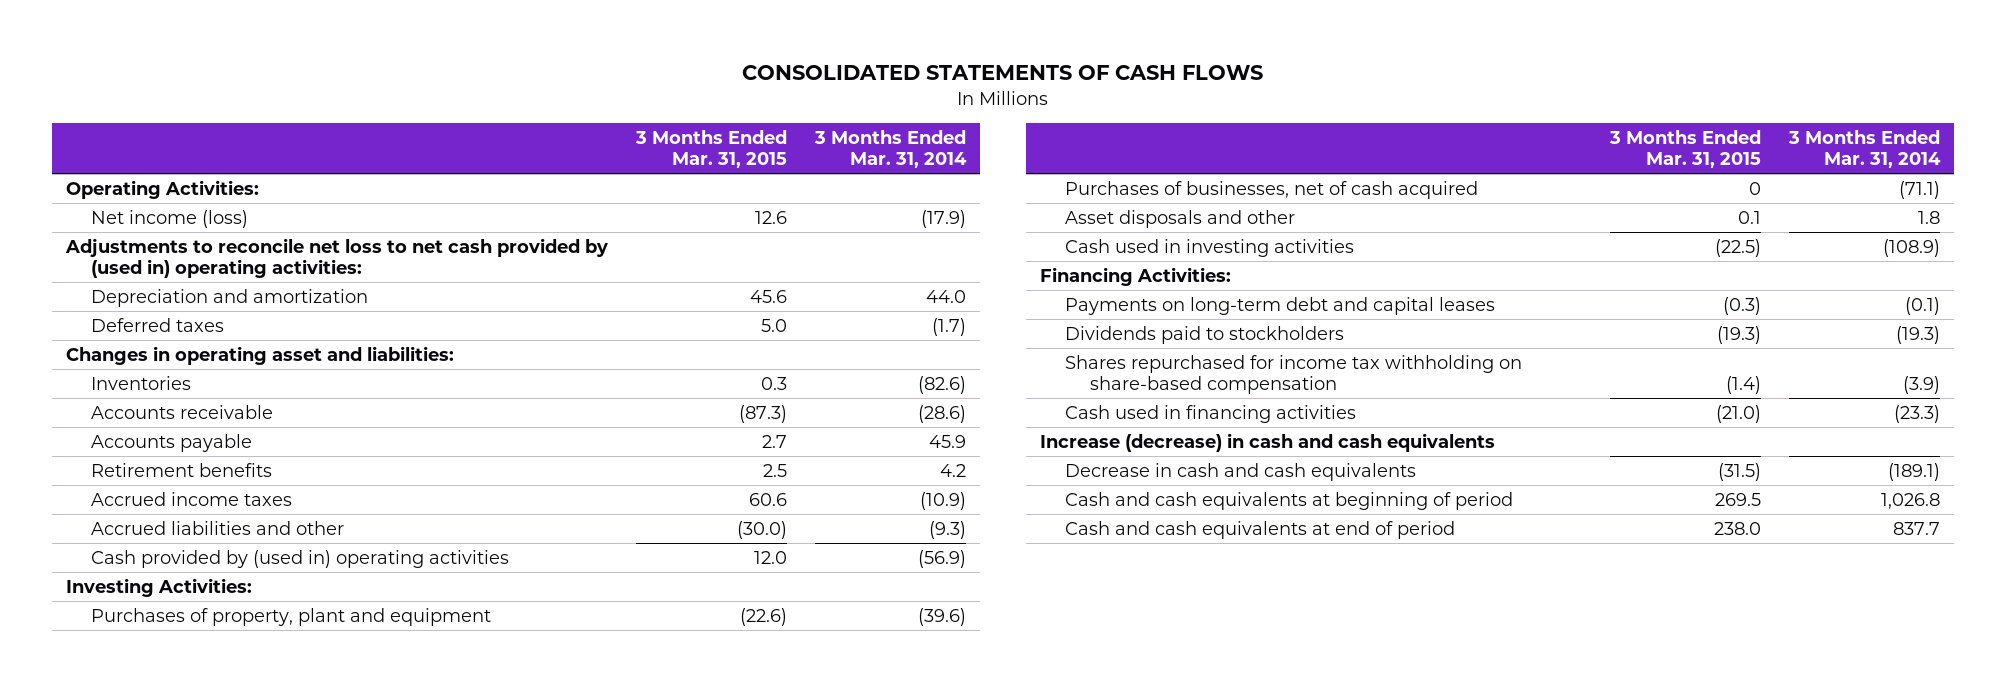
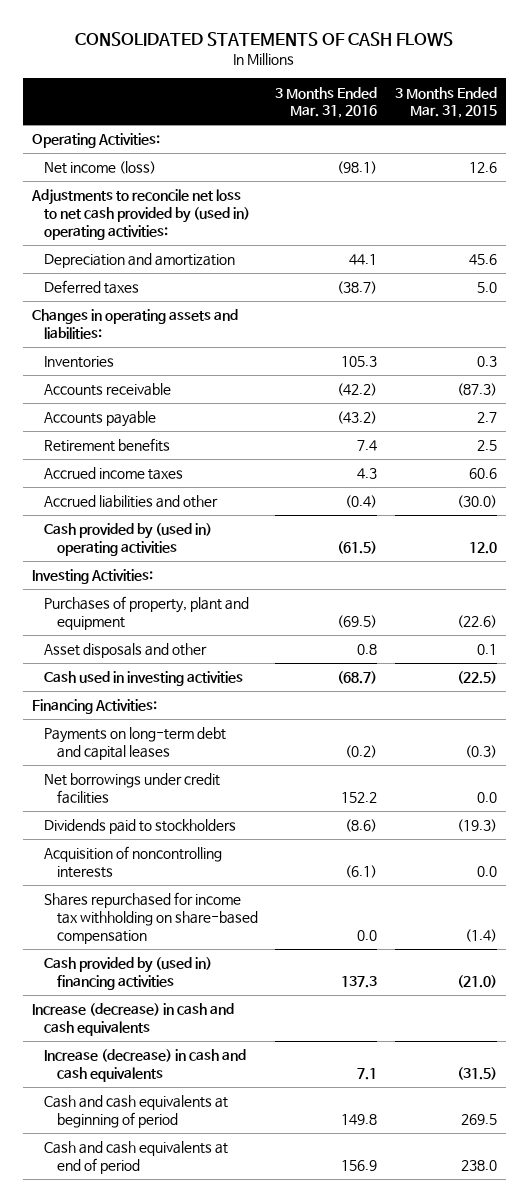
- | 3 Months Ended Mar. 31, 2015 | 3 Months Ended Mar. 31, 2014
+ | 3 Months Ended Mar. 31, 2016 | 3 Months Ended Mar. 31, 2015
- Changes in operating asset and liabilities:
+ Changes in operating assets and liabilities:
- Purchases of businesses, net of cash acquired | 0 | (71.1)
+ Net borrowings under credit facilities | 152.2 | 0.0
+ Acquisition of noncontrolling interests | (6.1) | 0.0
- Cash used in financing activities | (21.0) | (23.3)
+ Cash provided by (used in) financing activities | 137.3 | (21.0)
- Decrease in cash and cash equivalents | (31.5) | (189.1)
+ Increase (decrease) in cash and cash equivalents | 7.1 | (31.5)

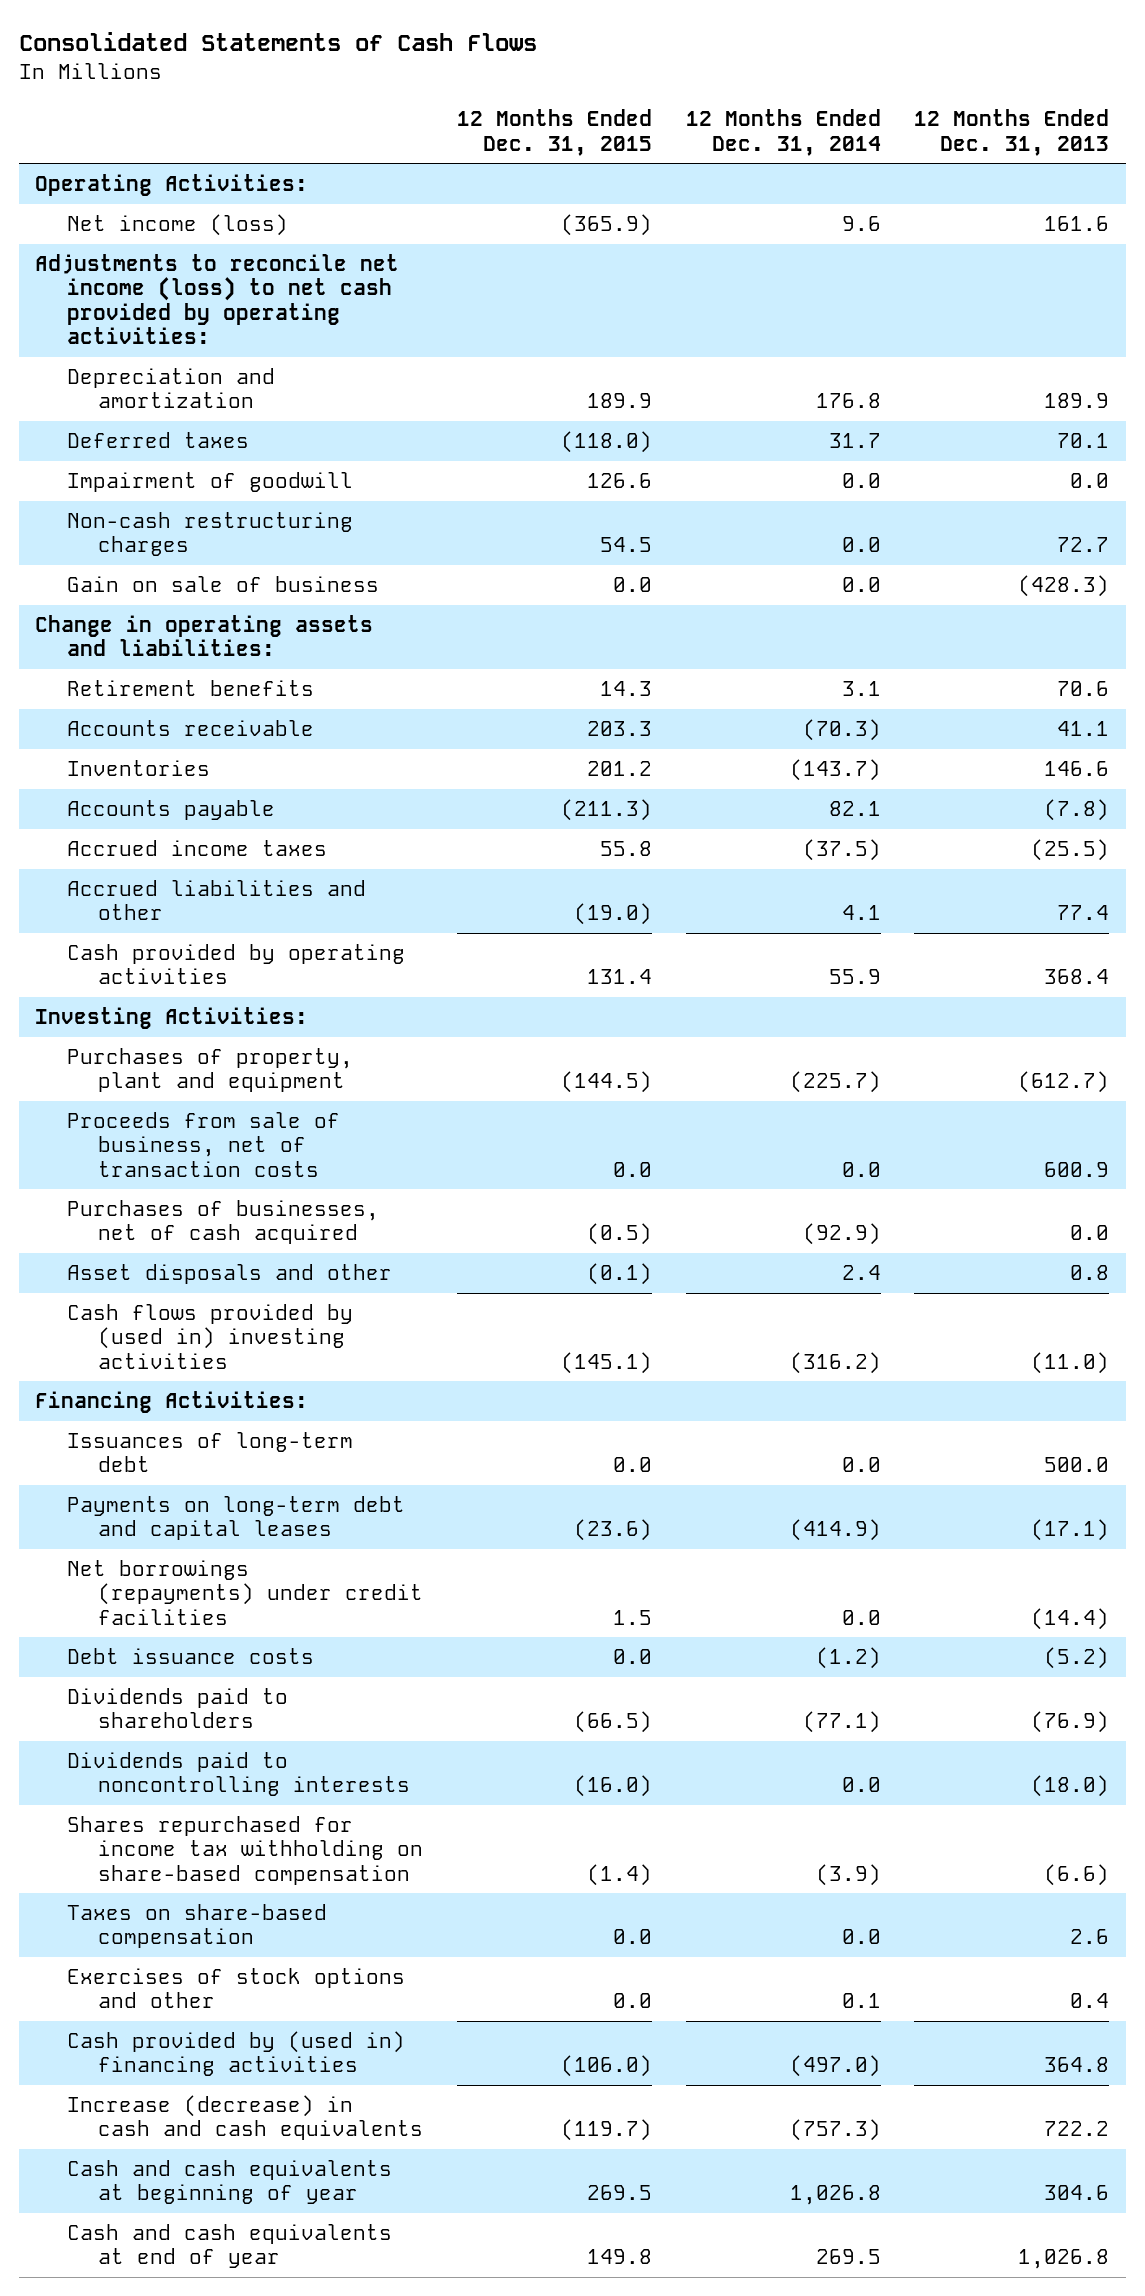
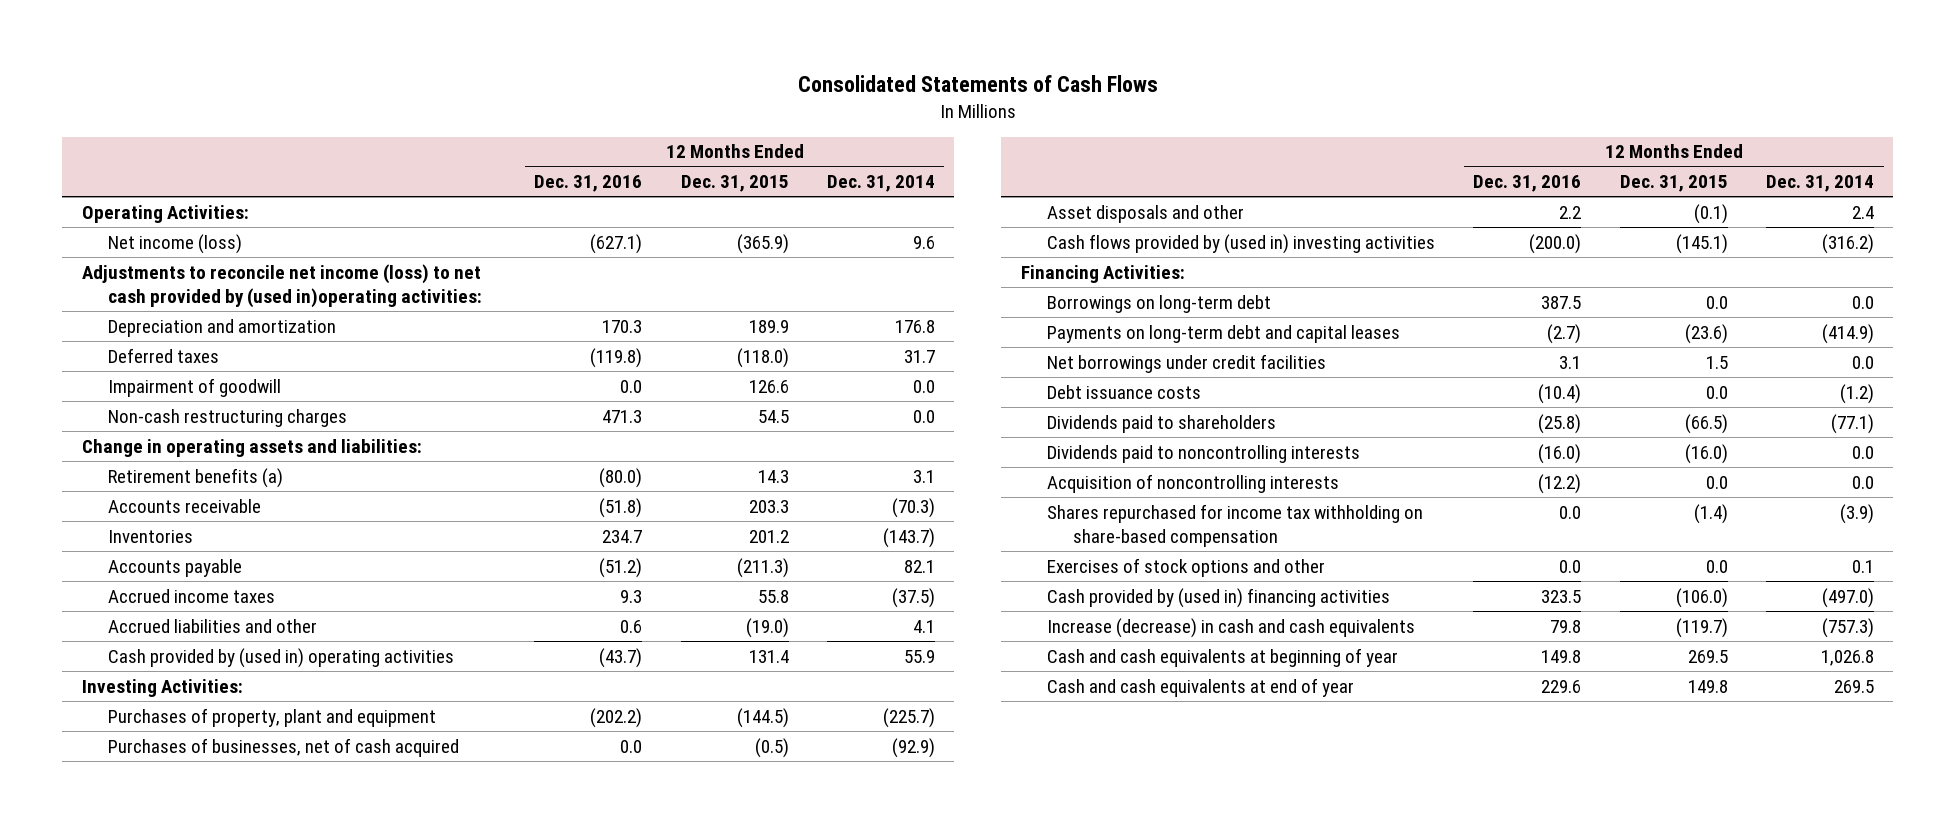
- | 12 Months Ended Dec. 31, 2015 | 12 Months Ended Dec. 31, 2014 | 12 Months Ended Dec. 31, 2013
+ | 12 Months Ended Dec. 31, 2016 | 12 Months Ended Dec. 31, 2015 | 12 Months Ended Dec. 31, 2014
- Adjustments to reconcile net income (loss) to net cash provided by operating activities:
+ Adjustments to reconcile net income (loss) to net cash provided by (used in)operating activities:
- Gain on sale of business | 0.0 | 0.0 | (428.3)
- Retirement benefits | 14.3 | 3.1 | 70.6
+ Retirement benefits (a) | (80.0) | 14.3 | 3.1
- Cash provided by operating activities | 131.4 | 55.9 | 368.4
+ Cash provided by (used in) operating activities | (43.7) | 131.4 | 55.9
- Proceeds from sale of business, net of transaction costs | 0.0 | 0.0 | 600.9
- Issuances of long-term debt | 0.0 | 0.0 | 500.0
+ Borrowings on long-term debt | 387.5 | 0.0 | 0.0
- Net borrowings (repayments) under credit facilities | 1.5 | 0.0 | (14.4)
+ Net borrowings under credit facilities | 3.1 | 1.5 | 0.0
+ Acquisition of noncontrolling interests | (12.2) | 0.0 | 0.0
- Taxes on share-based compensation | 0.0 | 0.0 | 2.6

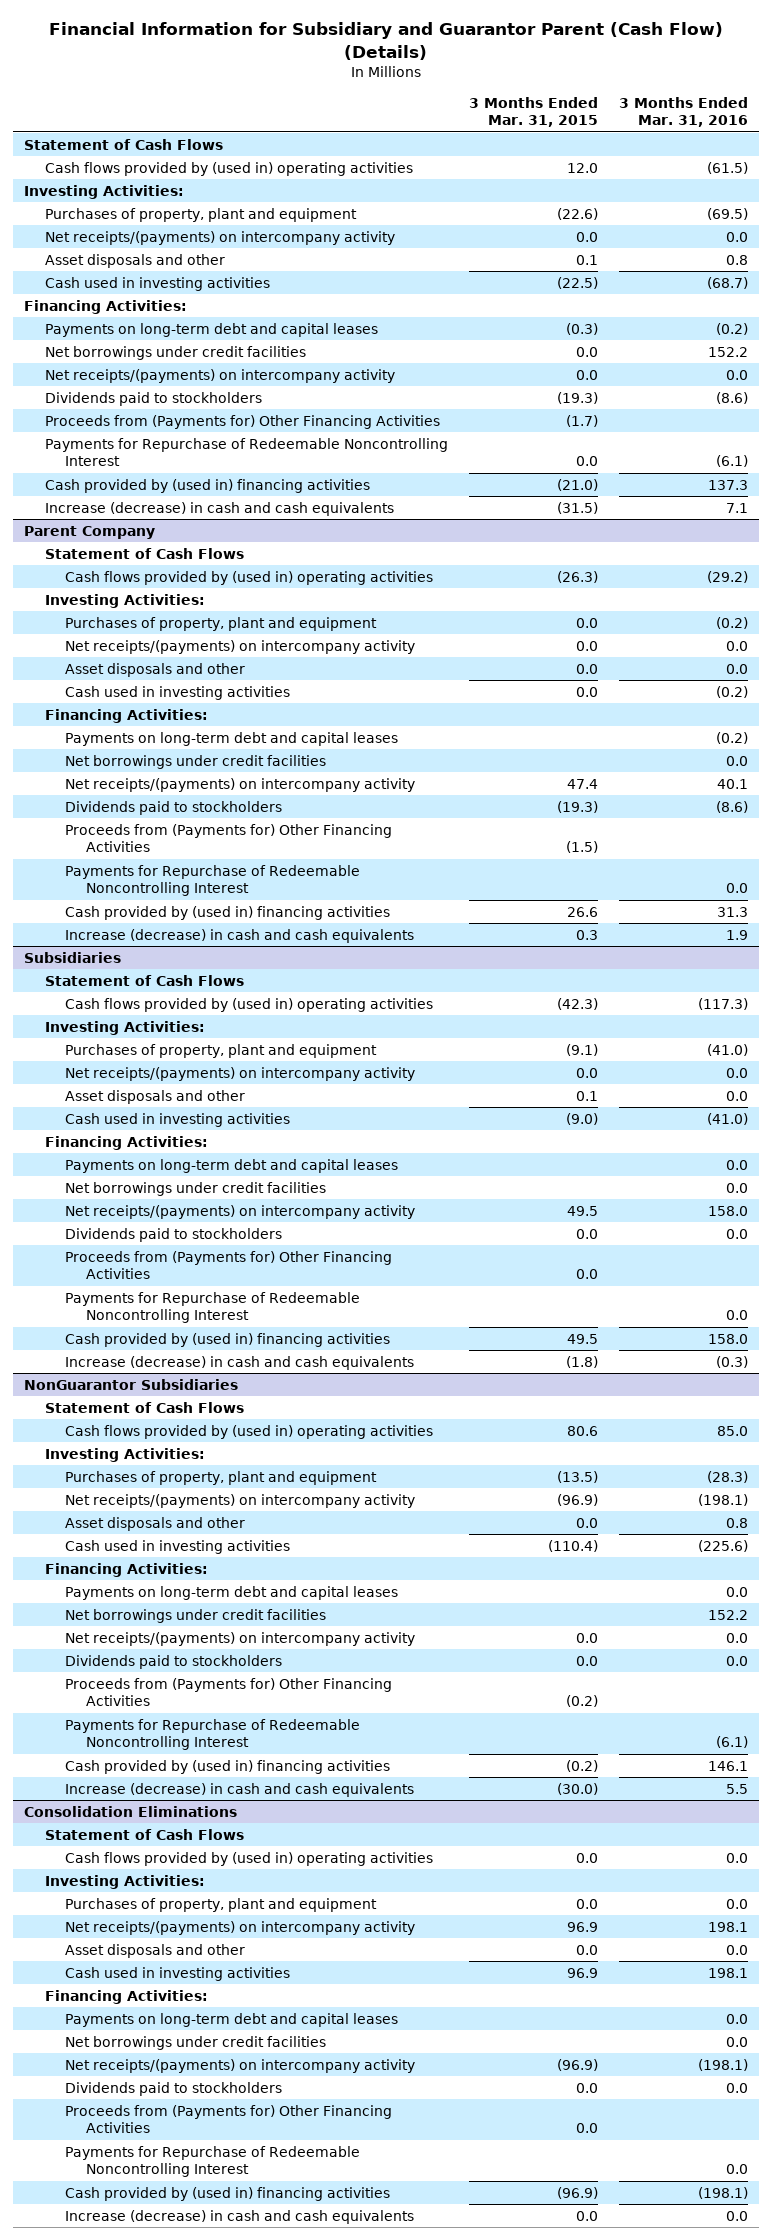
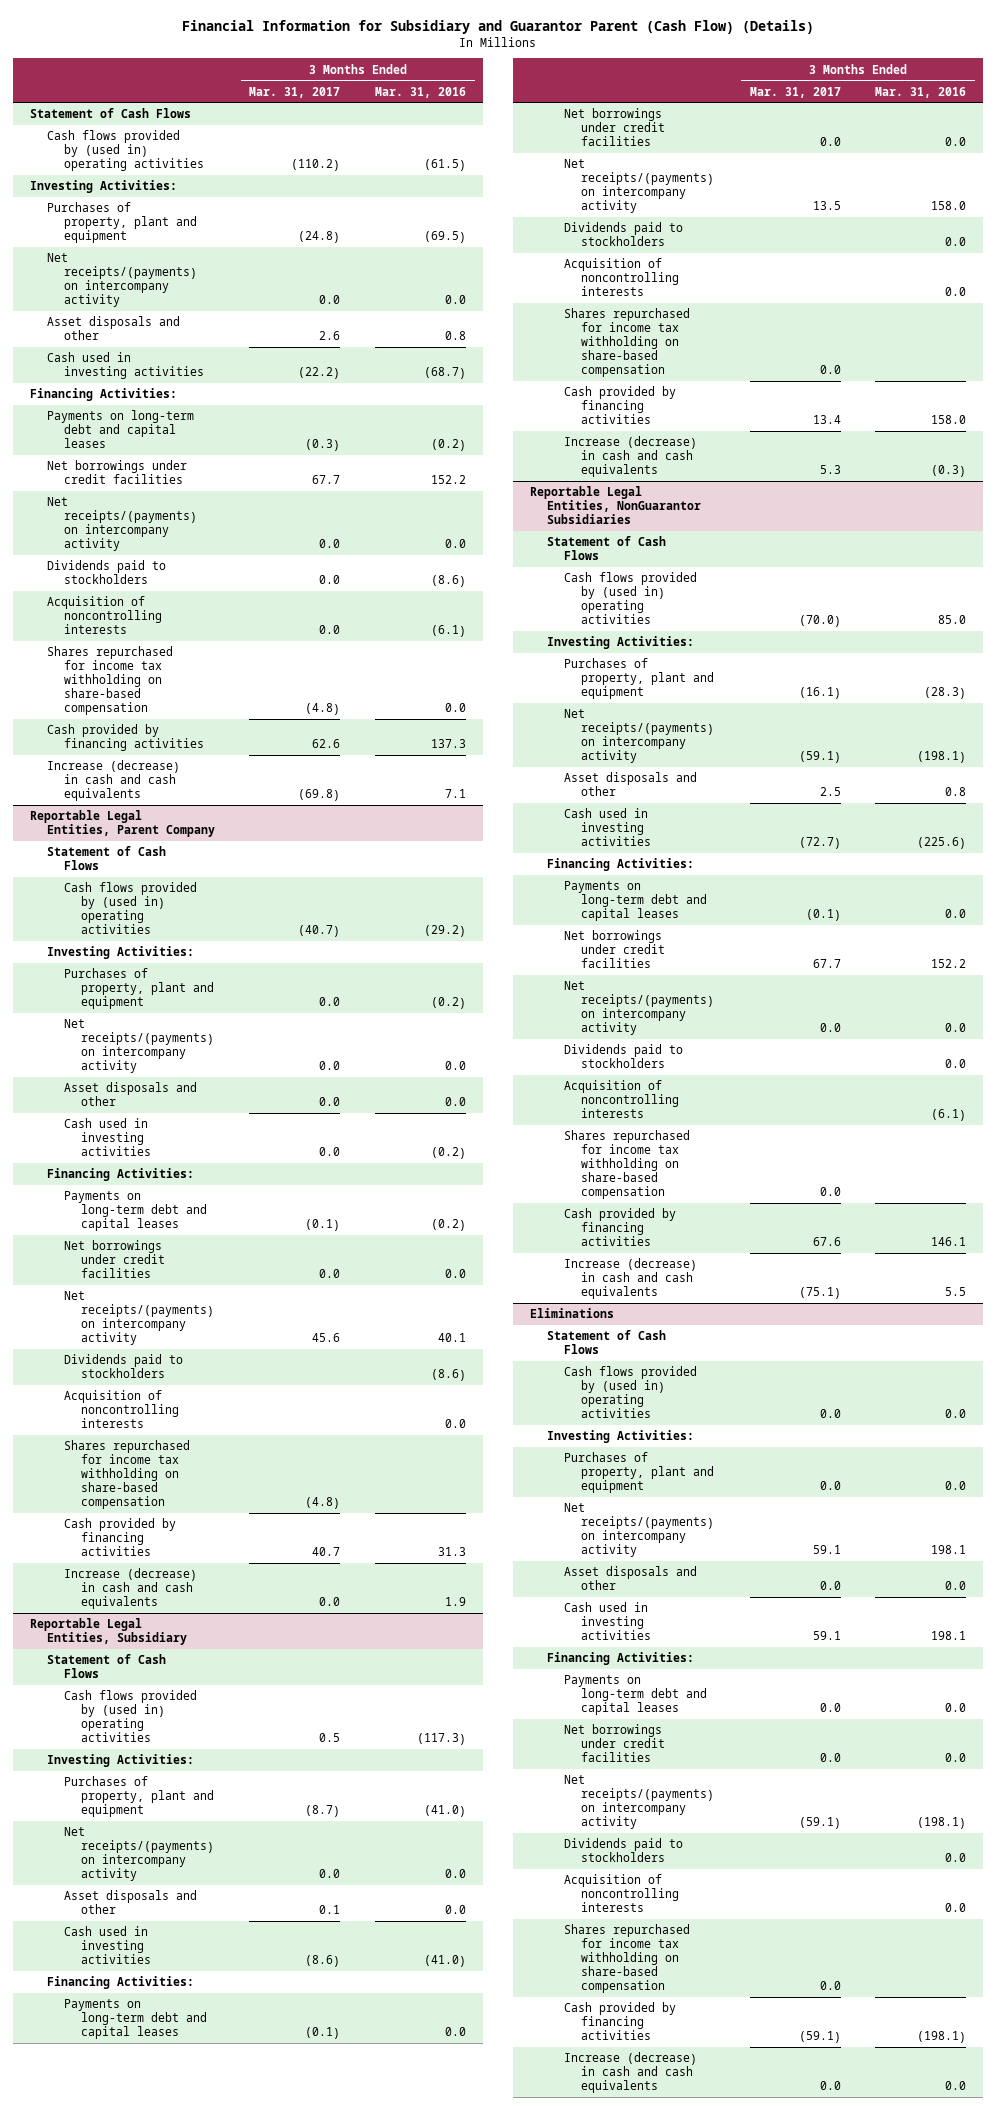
- | 3 Months Ended Mar. 31, 2015 | 3 Months Ended Mar. 31, 2016
+ | 3 Months Ended Mar. 31, 2017 | 3 Months Ended Mar. 31, 2016
- Proceeds from (Payments for) Other Financing Activities | (1.7) |
- Payments for Repurchase of Redeemable Noncontrolling Interest | 0.0 | (6.1)
- Cash provided by (used in) financing activities | (21.0) | 137.3
+ Acquisition of noncontrolling interests | 0.0 | (6.1)
+ Shares repurchased for income tax withholding on share-based compensation | (4.8) | 0.0
+ Cash provided by financing activities | 62.6 | 137.3
- Parent Company
+ Reportable Legal Entities, Parent Company
- Proceeds from (Payments for) Other Financing Activities | (1.5) |
- Payments for Repurchase of Redeemable Noncontrolling Interest | | 0.0
- Cash provided by (used in) financing activities | 26.6 | 31.3
+ Acquisition of noncontrolling interests | | 0.0
+ Shares repurchased for income tax withholding on share-based compensation | (4.8) |
+ Cash provided by financing activities | 40.7 | 31.3
- Subsidiaries
+ Reportable Legal Entities, Subsidiary
- Proceeds from (Payments for) Other Financing Activities | 0.0 |
- Payments for Repurchase of Redeemable Noncontrolling Interest | | 0.0
- Cash provided by (used in) financing activities | 49.5 | 158.0
+ Acquisition of noncontrolling interests | | 0.0
+ Shares repurchased for income tax withholding on share-based compensation | 0.0 |
+ Cash provided by financing activities | 13.4 | 158.0
- NonGuarantor Subsidiaries
+ Reportable Legal Entities, NonGuarantor Subsidiaries
- Proceeds from (Payments for) Other Financing Activities | (0.2) |
- Payments for Repurchase of Redeemable Noncontrolling Interest | | (6.1)
- Cash provided by (used in) financing activities | (0.2) | 146.1
+ Acquisition of noncontrolling interests | | (6.1)
+ Shares repurchased for income tax withholding on share-based compensation | 0.0 |
+ Cash provided by financing activities | 67.6 | 146.1
- Consolidation Eliminations
+ Eliminations
- Proceeds from (Payments for) Other Financing Activities | 0.0 |
- Payments for Repurchase of Redeemable Noncontrolling Interest | | 0.0
- Cash provided by (used in) financing activities | (96.9) | (198.1)
+ Acquisition of noncontrolling interests | | 0.0
+ Shares repurchased for income tax withholding on share-based compensation | 0.0 |
+ Cash provided by financing activities | (59.1) | (198.1)

